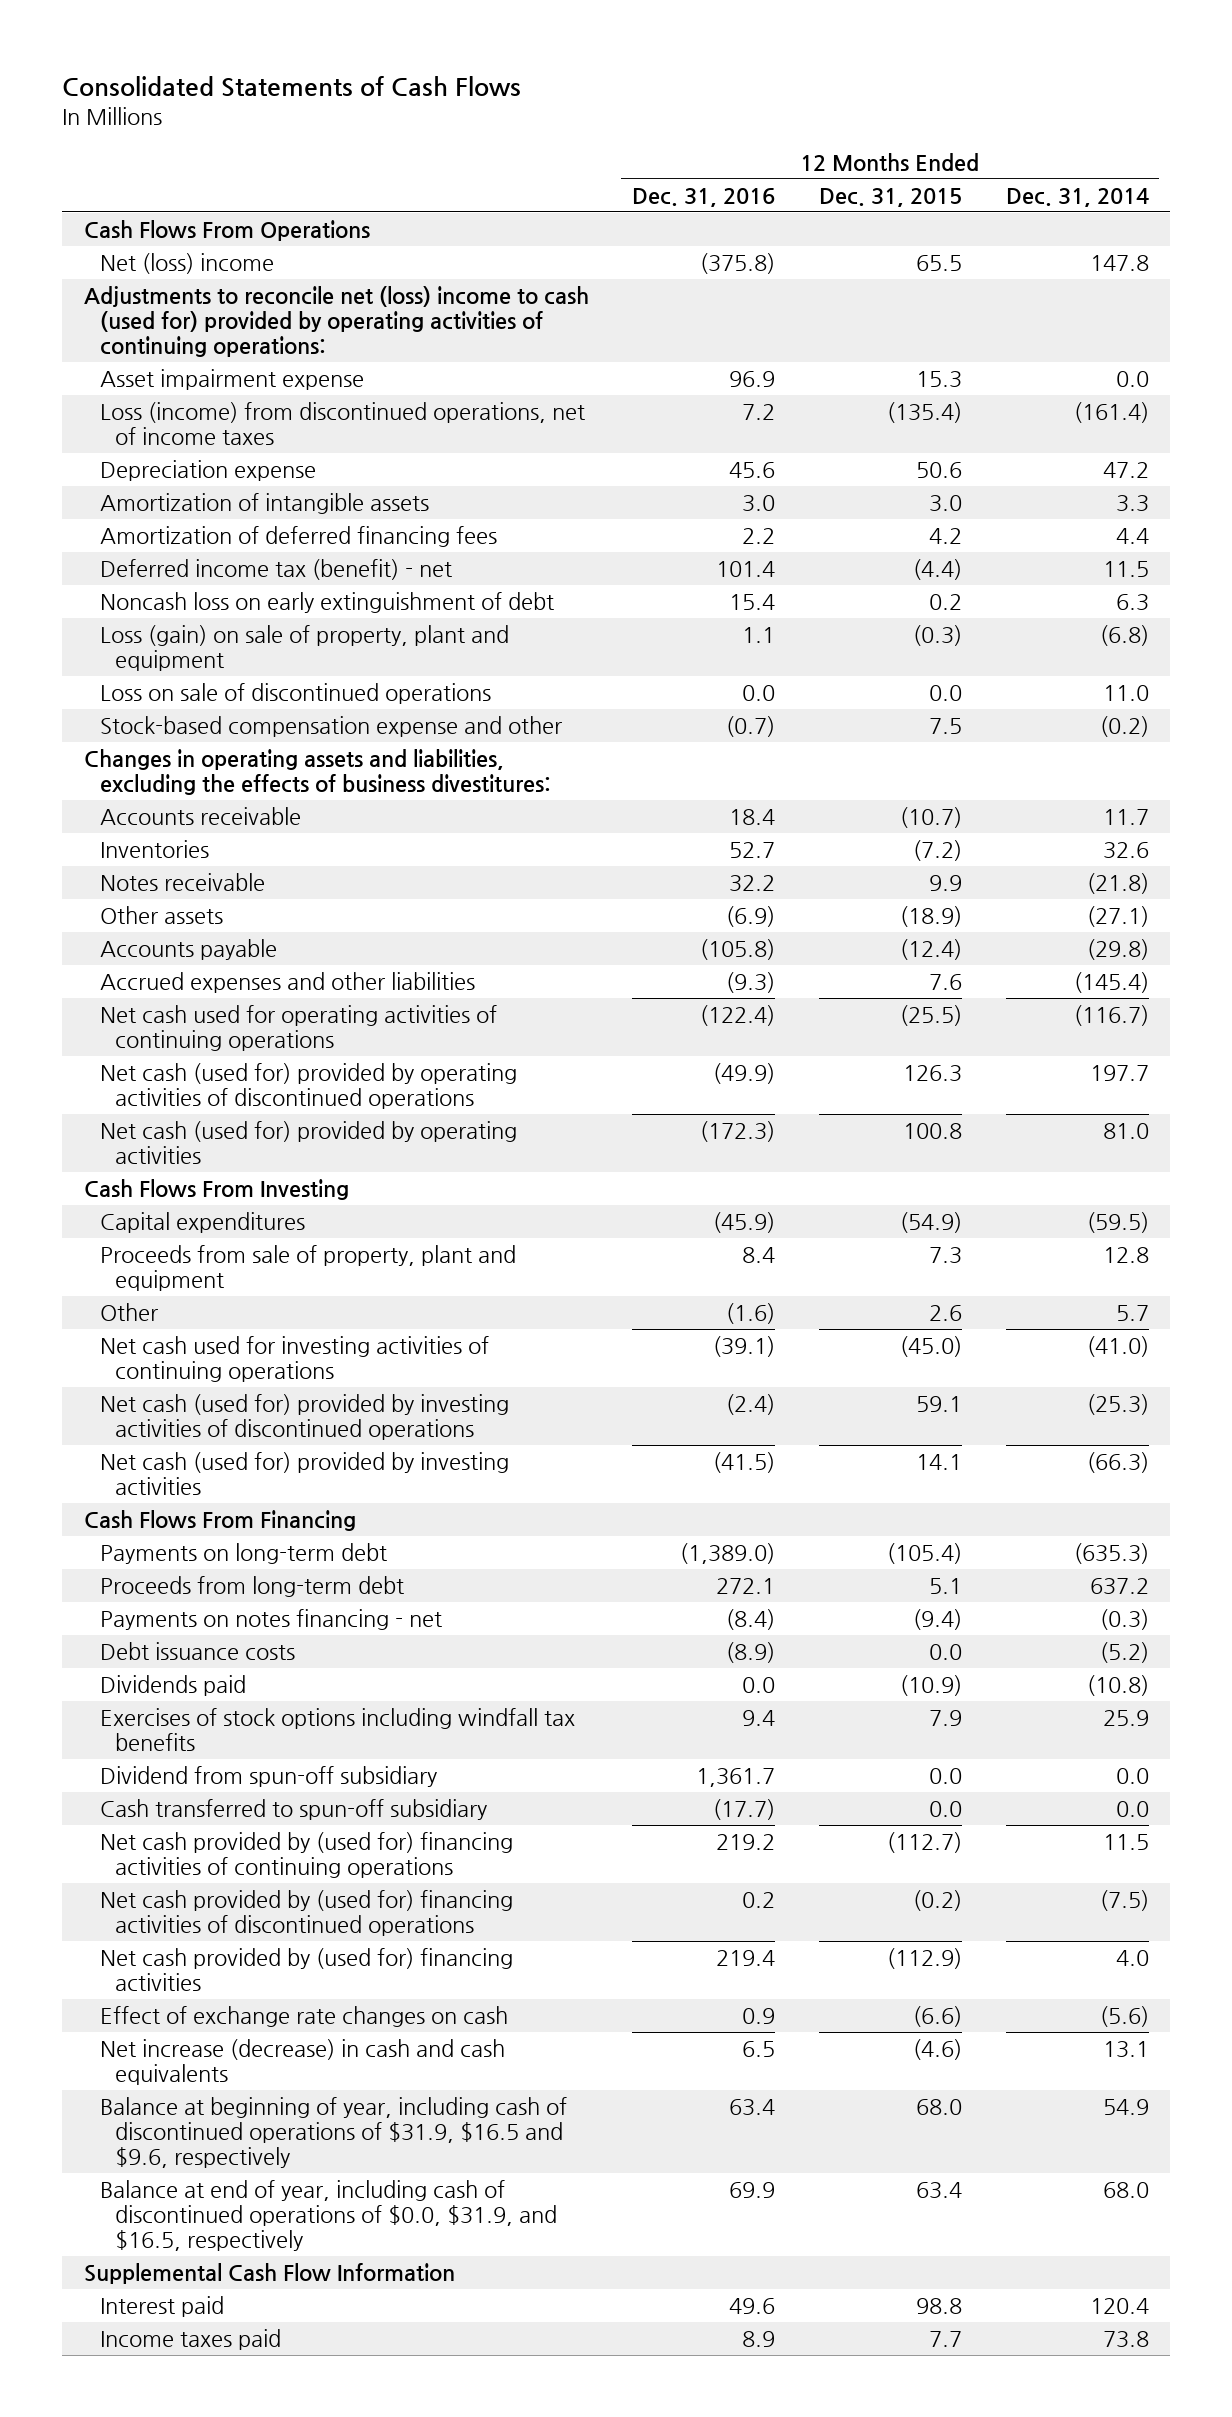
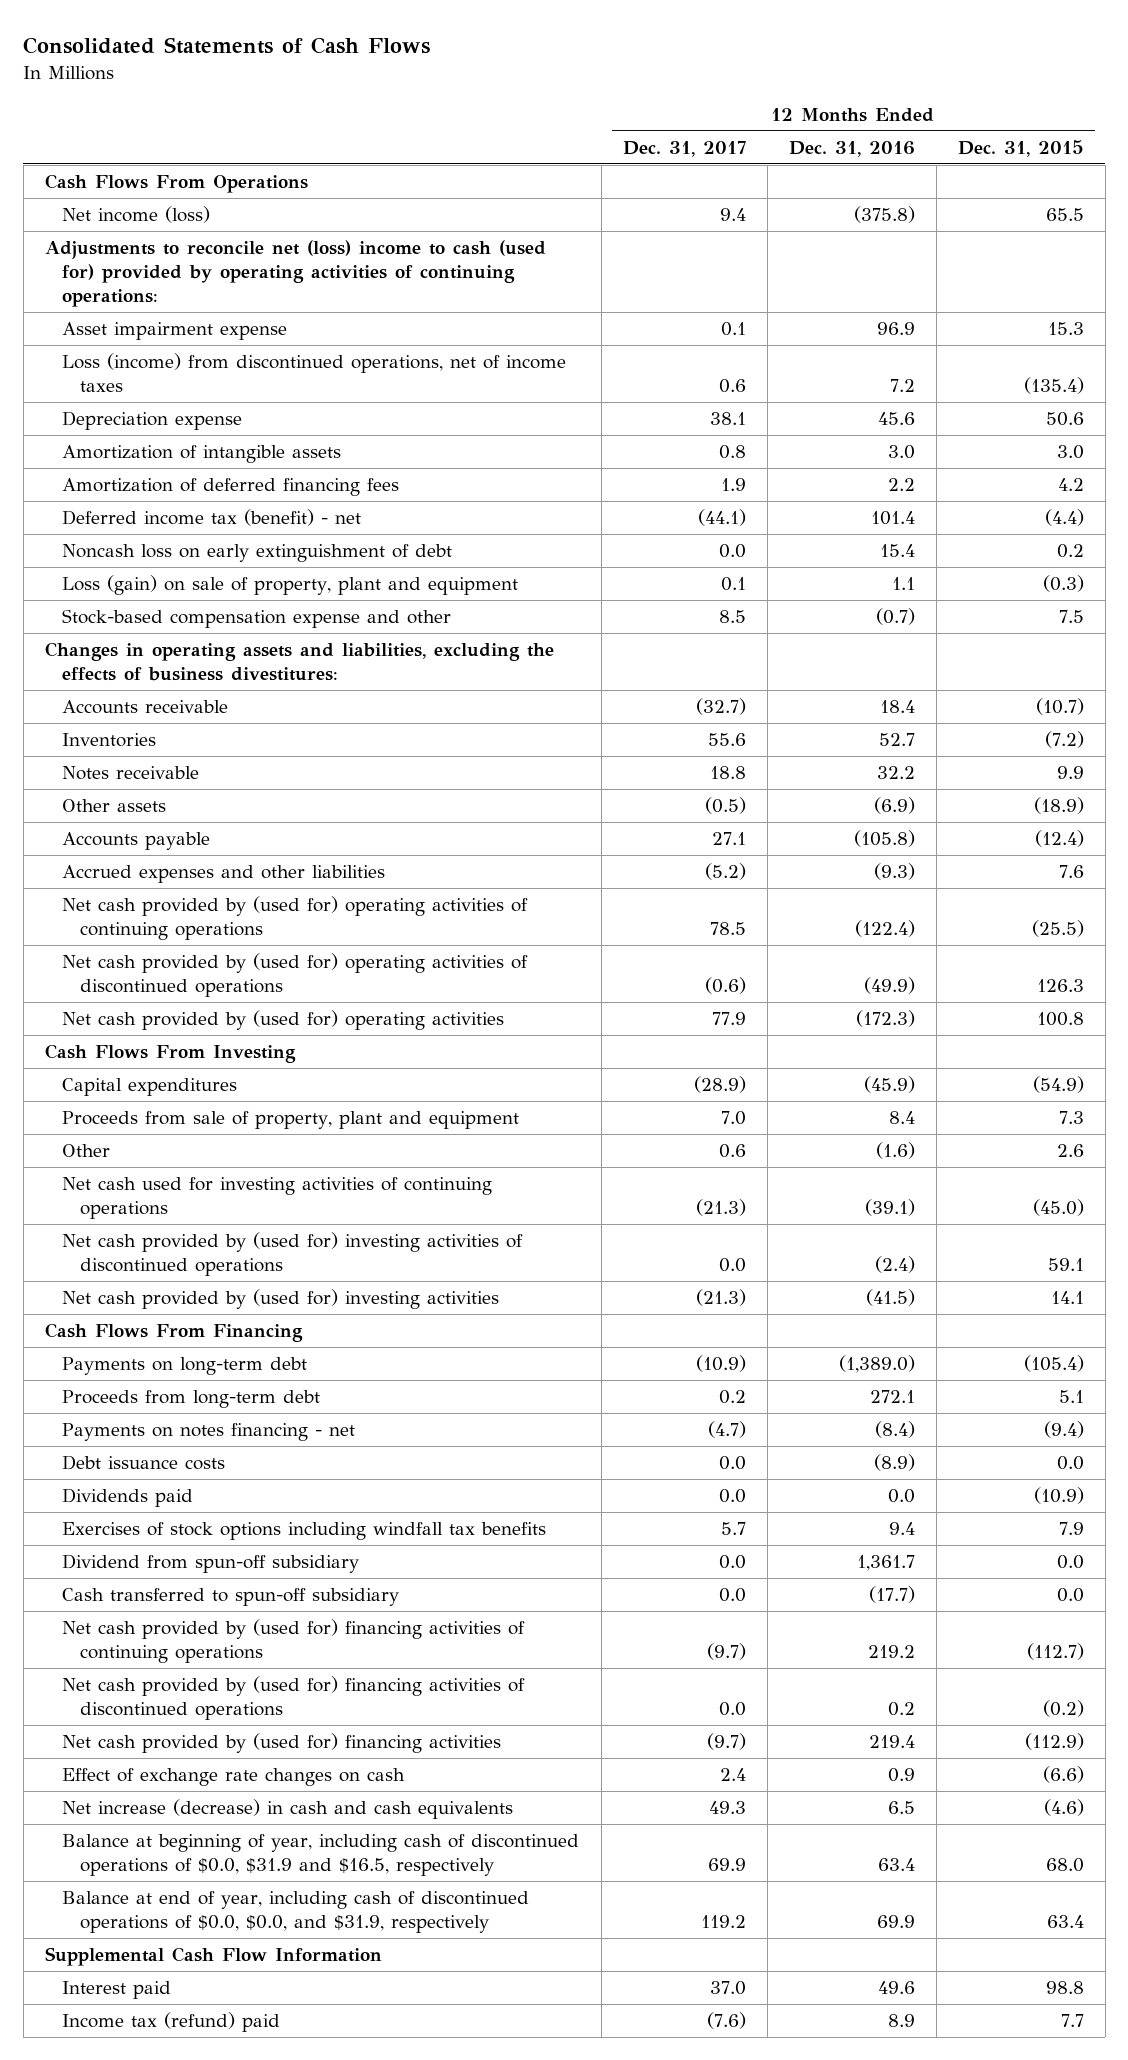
- | 12 Months Ended Dec. 31, 2016 | 12 Months Ended Dec. 31, 2015 | 12 Months Ended Dec. 31, 2014
+ | 12 Months Ended Dec. 31, 2017 | 12 Months Ended Dec. 31, 2016 | 12 Months Ended Dec. 31, 2015
- Net (loss) income | (375.8) | 65.5 | 147.8
+ Net income (loss) | 9.4 | (375.8) | 65.5
- Loss on sale of discontinued operations | 0.0 | 0.0 | 11.0
- Net cash used for operating activities of continuing operations | (122.4) | (25.5) | (116.7)
- Net cash (used for) provided by operating activities of discontinued operations | (49.9) | 126.3 | 197.7
- Net cash (used for) provided by operating activities | (172.3) | 100.8 | 81.0
+ Net cash provided by (used for) operating activities of continuing operations | 78.5 | (122.4) | (25.5)
+ Net cash provided by (used for) operating activities of discontinued operations | (0.6) | (49.9) | 126.3
+ Net cash provided by (used for) operating activities | 77.9 | (172.3) | 100.8
- Net cash (used for) provided by investing activities of discontinued operations | (2.4) | 59.1 | (25.3)
- Net cash (used for) provided by investing activities | (41.5) | 14.1 | (66.3)
+ Net cash provided by (used for) investing activities of discontinued operations | 0.0 | (2.4) | 59.1
+ Net cash provided by (used for) investing activities | (21.3) | (41.5) | 14.1
- Balance at beginning of year, including cash of discontinued operations of $31.9, $16.5 and $9.6, respectively | 63.4 | 68.0 | 54.9
- Balance at end of year, including cash of discontinued operations of $0.0, $31.9, and $16.5, respectively | 69.9 | 63.4 | 68.0
+ Balance at beginning of year, including cash of discontinued operations of $0.0, $31.9 and $16.5, respectively | 69.9 | 63.4 | 68.0
+ Balance at end of year, including cash of discontinued operations of $0.0, $0.0, and $31.9, respectively | 119.2 | 69.9 | 63.4
- Income taxes paid | 8.9 | 7.7 | 73.8
+ Income tax (refund) paid | (7.6) | 8.9 | 7.7

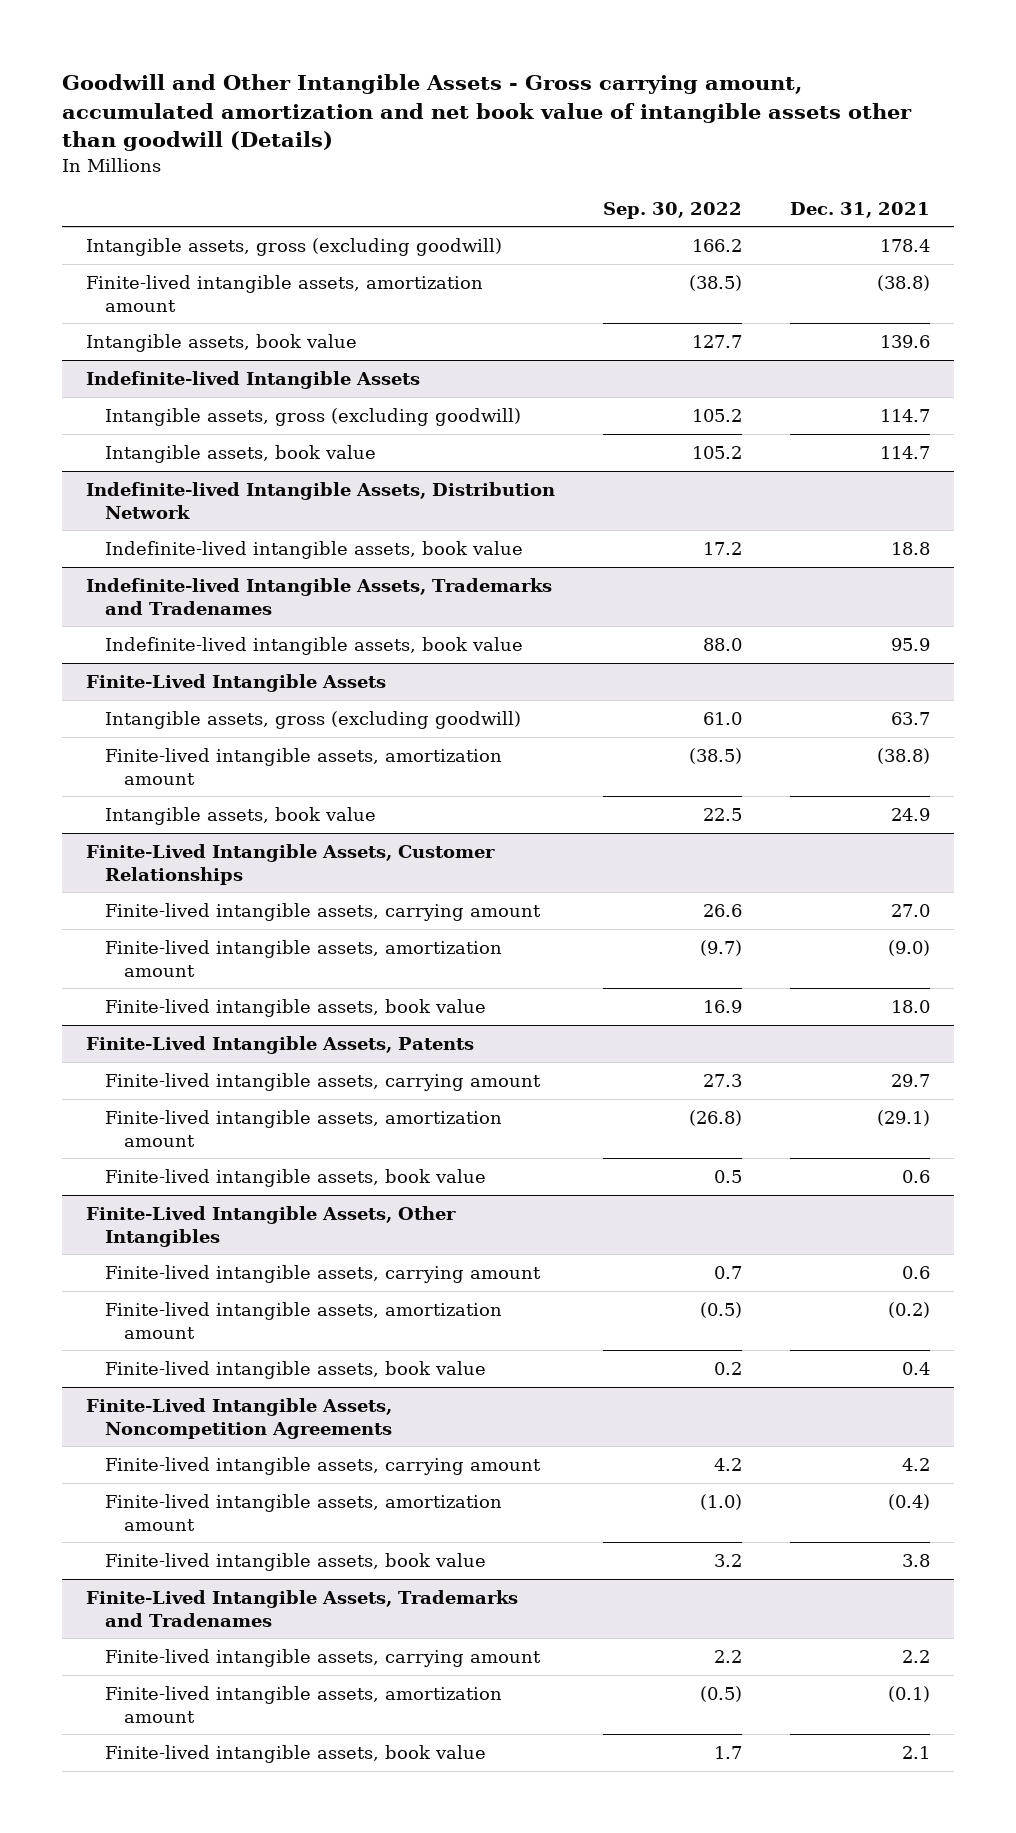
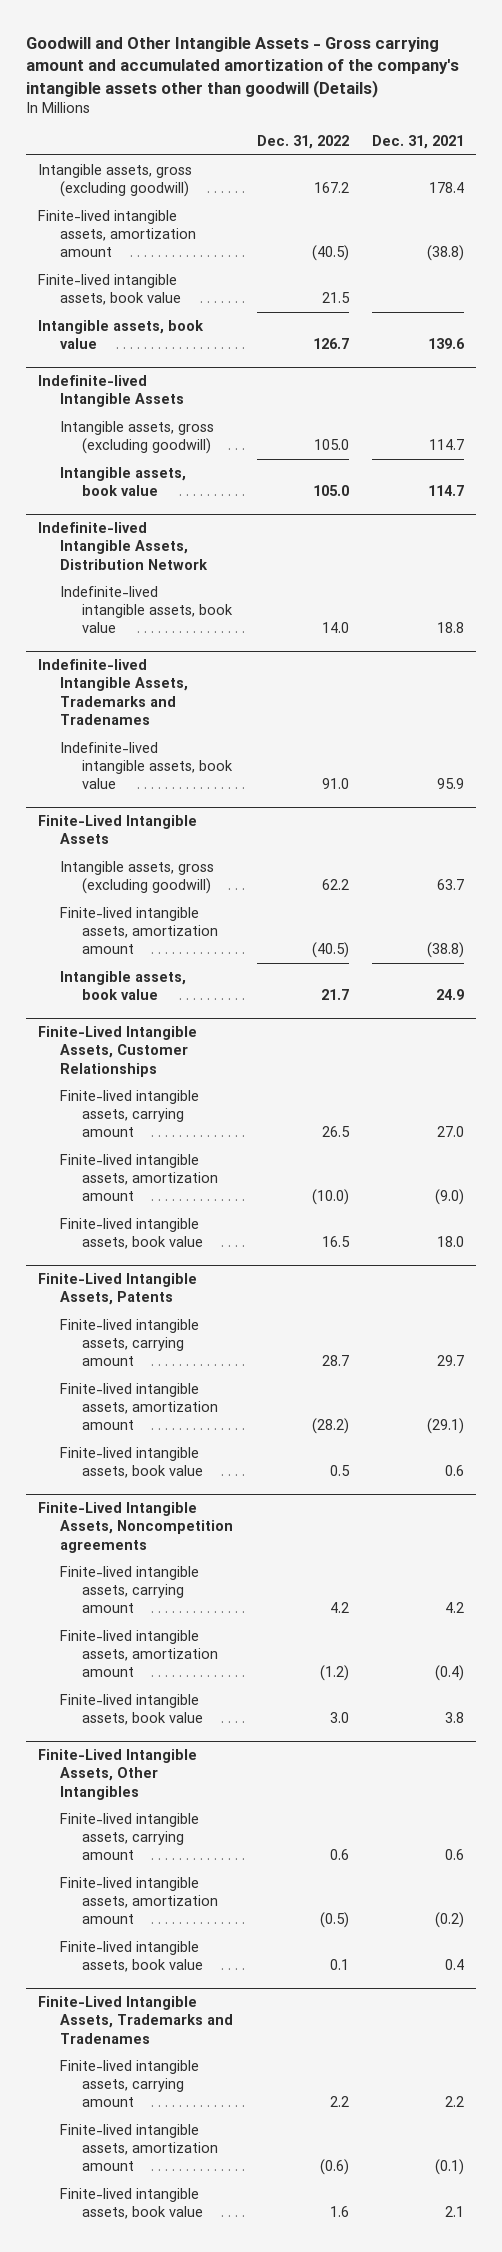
- Goodwill and Other Intangible Assets - Gross carrying amount, accumulated amortization and net book value of intangible assets other than goodwill (Details)
+ Goodwill and Other Intangible Assets - Gross carrying amount and accumulated amortization of the company's intangible assets other than goodwill (Details)
- | Sep. 30, 2022 | Dec. 31, 2021
+ | Dec. 31, 2022 | Dec. 31, 2021
+ Finite-lived intangible assets, book value | 21.5 |
+ Finite-Lived Intangible Assets, Noncompetition agreements
+ Finite-lived intangible assets, carrying amount | 4.2 | 4.2
+ Finite-lived intangible assets, amortization amount | (1.2) | (0.4)
+ Finite-lived intangible assets, book value | 3.0 | 3.8
- Finite-Lived Intangible Assets, Noncompetition Agreements
- Finite-lived intangible assets, carrying amount | 4.2 | 4.2
- Finite-lived intangible assets, amortization amount | (1.0) | (0.4)
- Finite-lived intangible assets, book value | 3.2 | 3.8

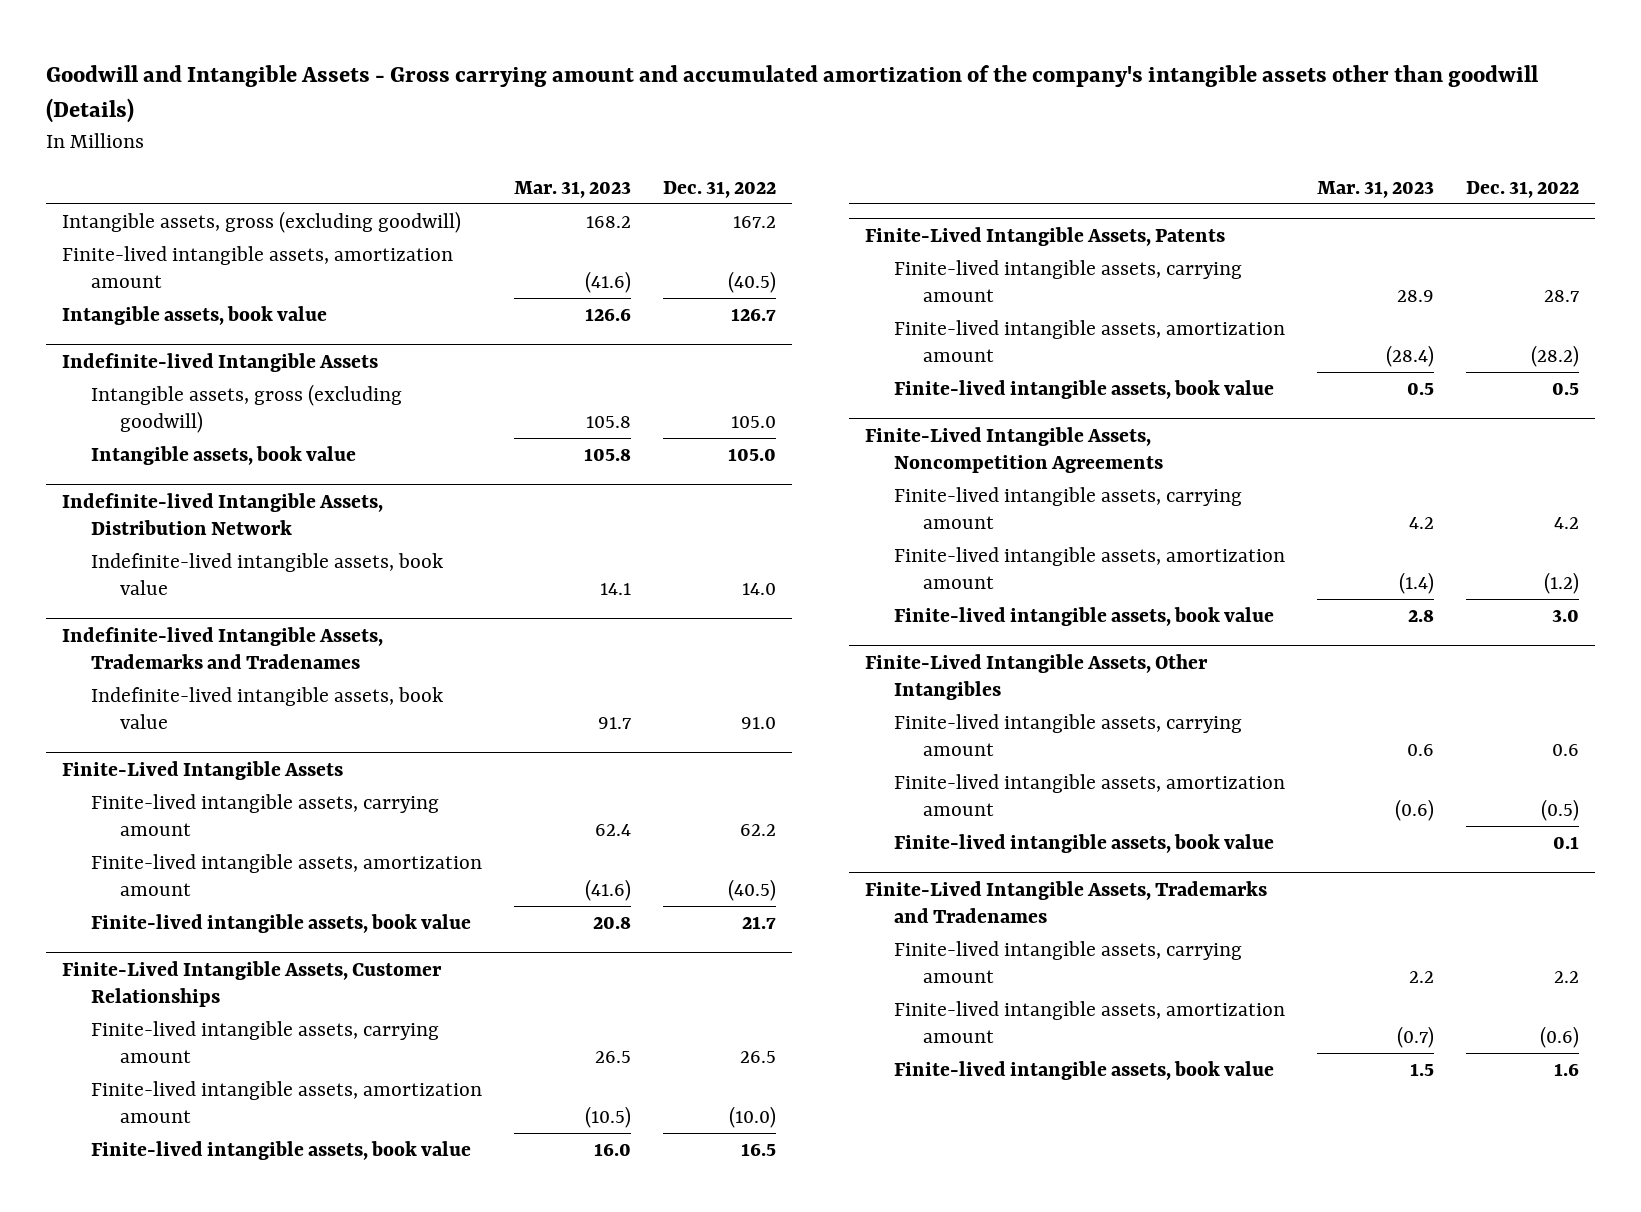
- Goodwill and Other Intangible Assets - Gross carrying amount and accumulated amortization of the company's intangible assets other than goodwill (Details)
+ Goodwill and Intangible Assets - Gross carrying amount and accumulated amortization of the company's intangible assets other than goodwill (Details)
- | Dec. 31, 2022 | Dec. 31, 2021
+ | Mar. 31, 2023 | Dec. 31, 2022
- Finite-lived intangible assets, book value | 21.5 |
@ Finite-Lived Intangible Assets
- Intangible assets, gross (excluding goodwill) | 62.2 | 63.7
+ Finite-lived intangible assets, carrying amount | 62.4 | 62.2
- Intangible assets, book value | 21.7 | 24.9
+ Finite-lived intangible assets, book value | 20.8 | 21.7
- Finite-Lived Intangible Assets, Noncompetition agreements
+ Finite-Lived Intangible Assets, Noncompetition Agreements

